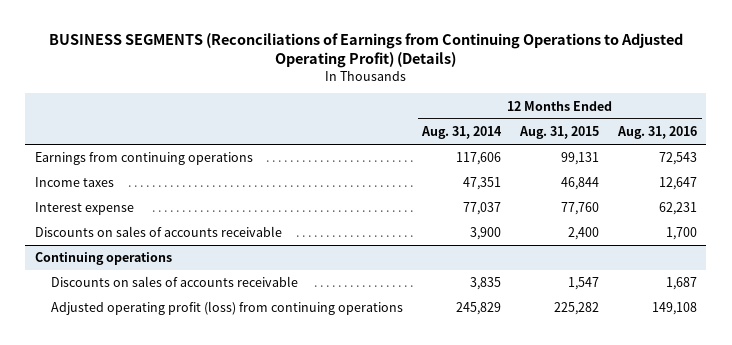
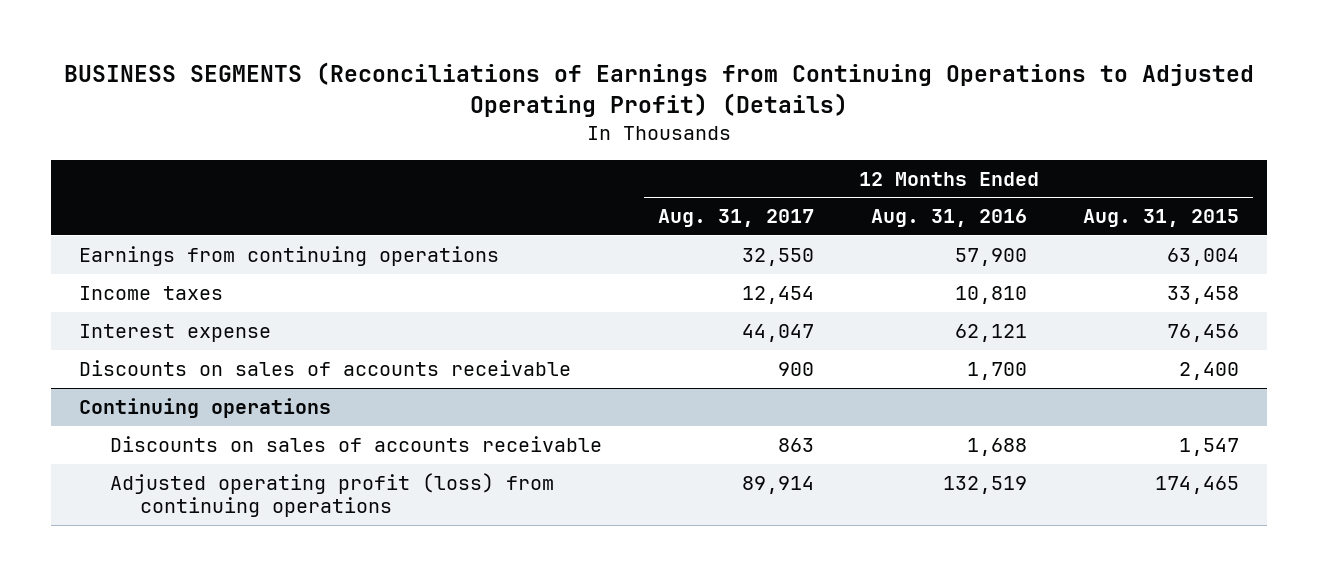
- | 12 Months Ended Aug. 31, 2014 | 12 Months Ended Aug. 31, 2015 | 12 Months Ended Aug. 31, 2016
+ | 12 Months Ended Aug. 31, 2017 | 12 Months Ended Aug. 31, 2016 | 12 Months Ended Aug. 31, 2015
- Earnings from continuing operations | 117,606 | 99,131 | 72,543
- Income taxes | 47,351 | 46,844 | 12,647
- Interest expense | 77,037 | 77,760 | 62,231
+ Earnings from continuing operations | 32,550 | 57,900 | 63,004
+ Income taxes | 12,454 | 10,810 | 33,458
+ Interest expense | 44,047 | 62,121 | 76,456
@ Continuing operations
- Discounts on sales of accounts receivable | 3,835 | 1,547 | 1,687
- Adjusted operating profit (loss) from continuing operations | 245,829 | 225,282 | 149,108
+ Discounts on sales of accounts receivable | 863 | 1,688 | 1,547
+ Adjusted operating profit (loss) from continuing operations | 89,914 | 132,519 | 174,465

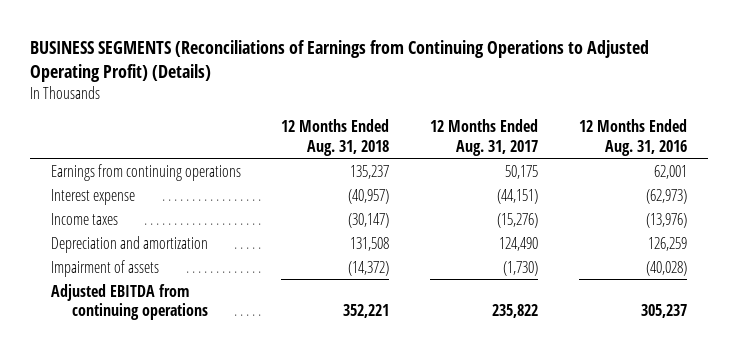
- | 12 Months Ended Aug. 31, 2017 | 12 Months Ended Aug. 31, 2016 | 12 Months Ended Aug. 31, 2015
+ | 12 Months Ended Aug. 31, 2018 | 12 Months Ended Aug. 31, 2017 | 12 Months Ended Aug. 31, 2016
- Earnings from continuing operations | 32,550 | 57,900 | 63,004
- Income taxes | 12,454 | 10,810 | 33,458
- Interest expense | 44,047 | 62,121 | 76,456
- Discounts on sales of accounts receivable | 900 | 1,700 | 2,400
- Continuing operations
- Discounts on sales of accounts receivable | 863 | 1,688 | 1,547
- Adjusted operating profit (loss) from continuing operations | 89,914 | 132,519 | 174,465
+ Earnings from continuing operations | 135,237 | 50,175 | 62,001
+ Interest expense | (40,957) | (44,151) | (62,973)
+ Income taxes | (30,147) | (15,276) | (13,976)
+ Depreciation and amortization | 131,508 | 124,490 | 126,259
+ Impairment of assets | (14,372) | (1,730) | (40,028)
+ Adjusted EBITDA from continuing operations | 352,221 | 235,822 | 305,237

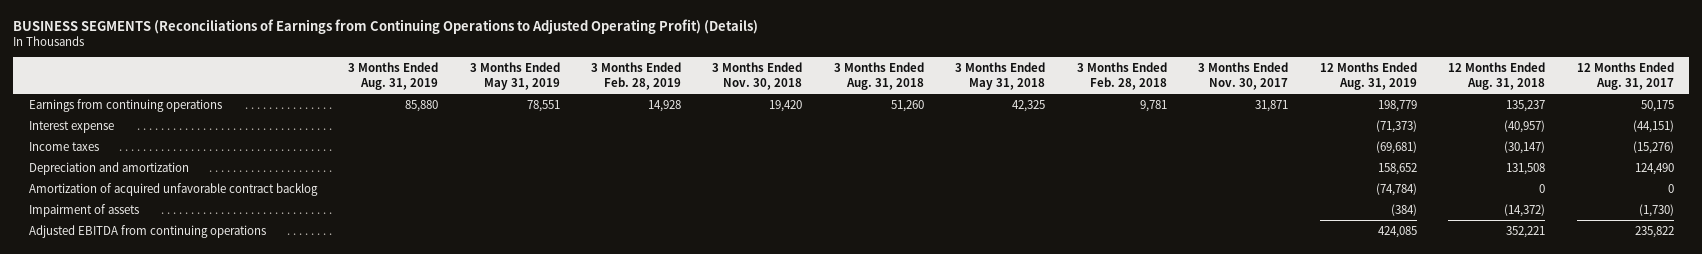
- | 12 Months Ended Aug. 31, 2018 | 12 Months Ended Aug. 31, 2017 | 12 Months Ended Aug. 31, 2016
+ | 3 Months Ended Aug. 31, 2019 | 3 Months Ended May 31, 2019 | 3 Months Ended Feb. 28, 2019 | 3 Months Ended Nov. 30, 2018 | 3 Months Ended Aug. 31, 2018 | 3 Months Ended May 31, 2018 | 3 Months Ended Feb. 28, 2018 | 3 Months Ended Nov. 30, 2017 | 12 Months Ended Aug. 31, 2019 | 12 Months Ended Aug. 31, 2018 | 12 Months Ended Aug. 31, 2017
+ Amortization of acquired unfavorable contract backlog | | | | | | | | | (74,784) | 0 | 0

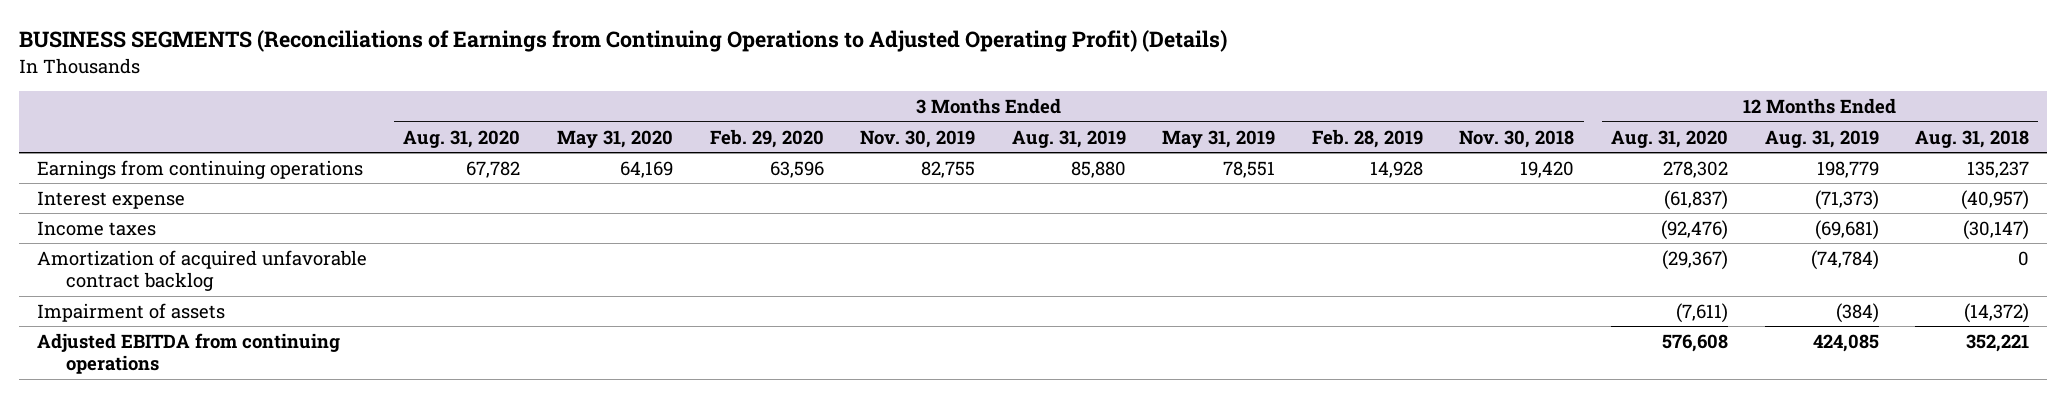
- | 3 Months Ended Aug. 31, 2019 | 3 Months Ended May 31, 2019 | 3 Months Ended Feb. 28, 2019 | 3 Months Ended Nov. 30, 2018 | 3 Months Ended Aug. 31, 2018 | 3 Months Ended May 31, 2018 | 3 Months Ended Feb. 28, 2018 | 3 Months Ended Nov. 30, 2017 | 12 Months Ended Aug. 31, 2019 | 12 Months Ended Aug. 31, 2018 | 12 Months Ended Aug. 31, 2017
+ | 3 Months Ended Aug. 31, 2020 | 3 Months Ended May 31, 2020 | 3 Months Ended Feb. 29, 2020 | 3 Months Ended Nov. 30, 2019 | 3 Months Ended Aug. 31, 2019 | 3 Months Ended May 31, 2019 | 3 Months Ended Feb. 28, 2019 | 3 Months Ended Nov. 30, 2018 | 12 Months Ended Aug. 31, 2020 | 12 Months Ended Aug. 31, 2019 | 12 Months Ended Aug. 31, 2018
- Depreciation and amortization | | | | | | | | | 158,652 | 131,508 | 124,490

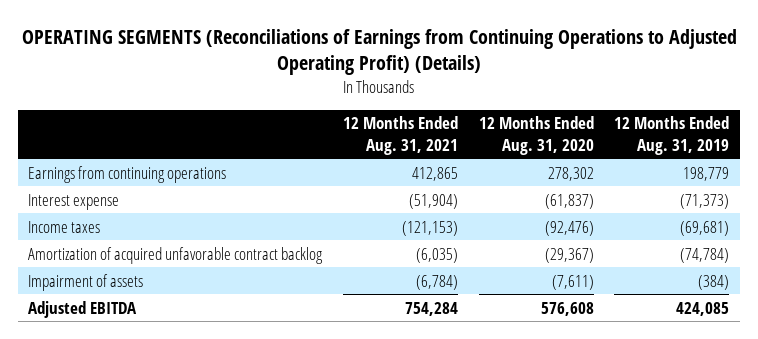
- BUSINESS SEGMENTS (Reconciliations of Earnings from Continuing Operations to Adjusted Operating Profit) (Details)
+ OPERATING SEGMENTS (Reconciliations of Earnings from Continuing Operations to Adjusted Operating Profit) (Details)
- | 3 Months Ended Aug. 31, 2020 | 3 Months Ended May 31, 2020 | 3 Months Ended Feb. 29, 2020 | 3 Months Ended Nov. 30, 2019 | 3 Months Ended Aug. 31, 2019 | 3 Months Ended May 31, 2019 | 3 Months Ended Feb. 28, 2019 | 3 Months Ended Nov. 30, 2018 | 12 Months Ended Aug. 31, 2020 | 12 Months Ended Aug. 31, 2019 | 12 Months Ended Aug. 31, 2018
+ | 12 Months Ended Aug. 31, 2021 | 12 Months Ended Aug. 31, 2020 | 12 Months Ended Aug. 31, 2019
- Adjusted EBITDA from continuing operations | | | | | | | | | 576,608 | 424,085 | 352,221
+ Adjusted EBITDA | 754,284 | 576,608 | 424,085

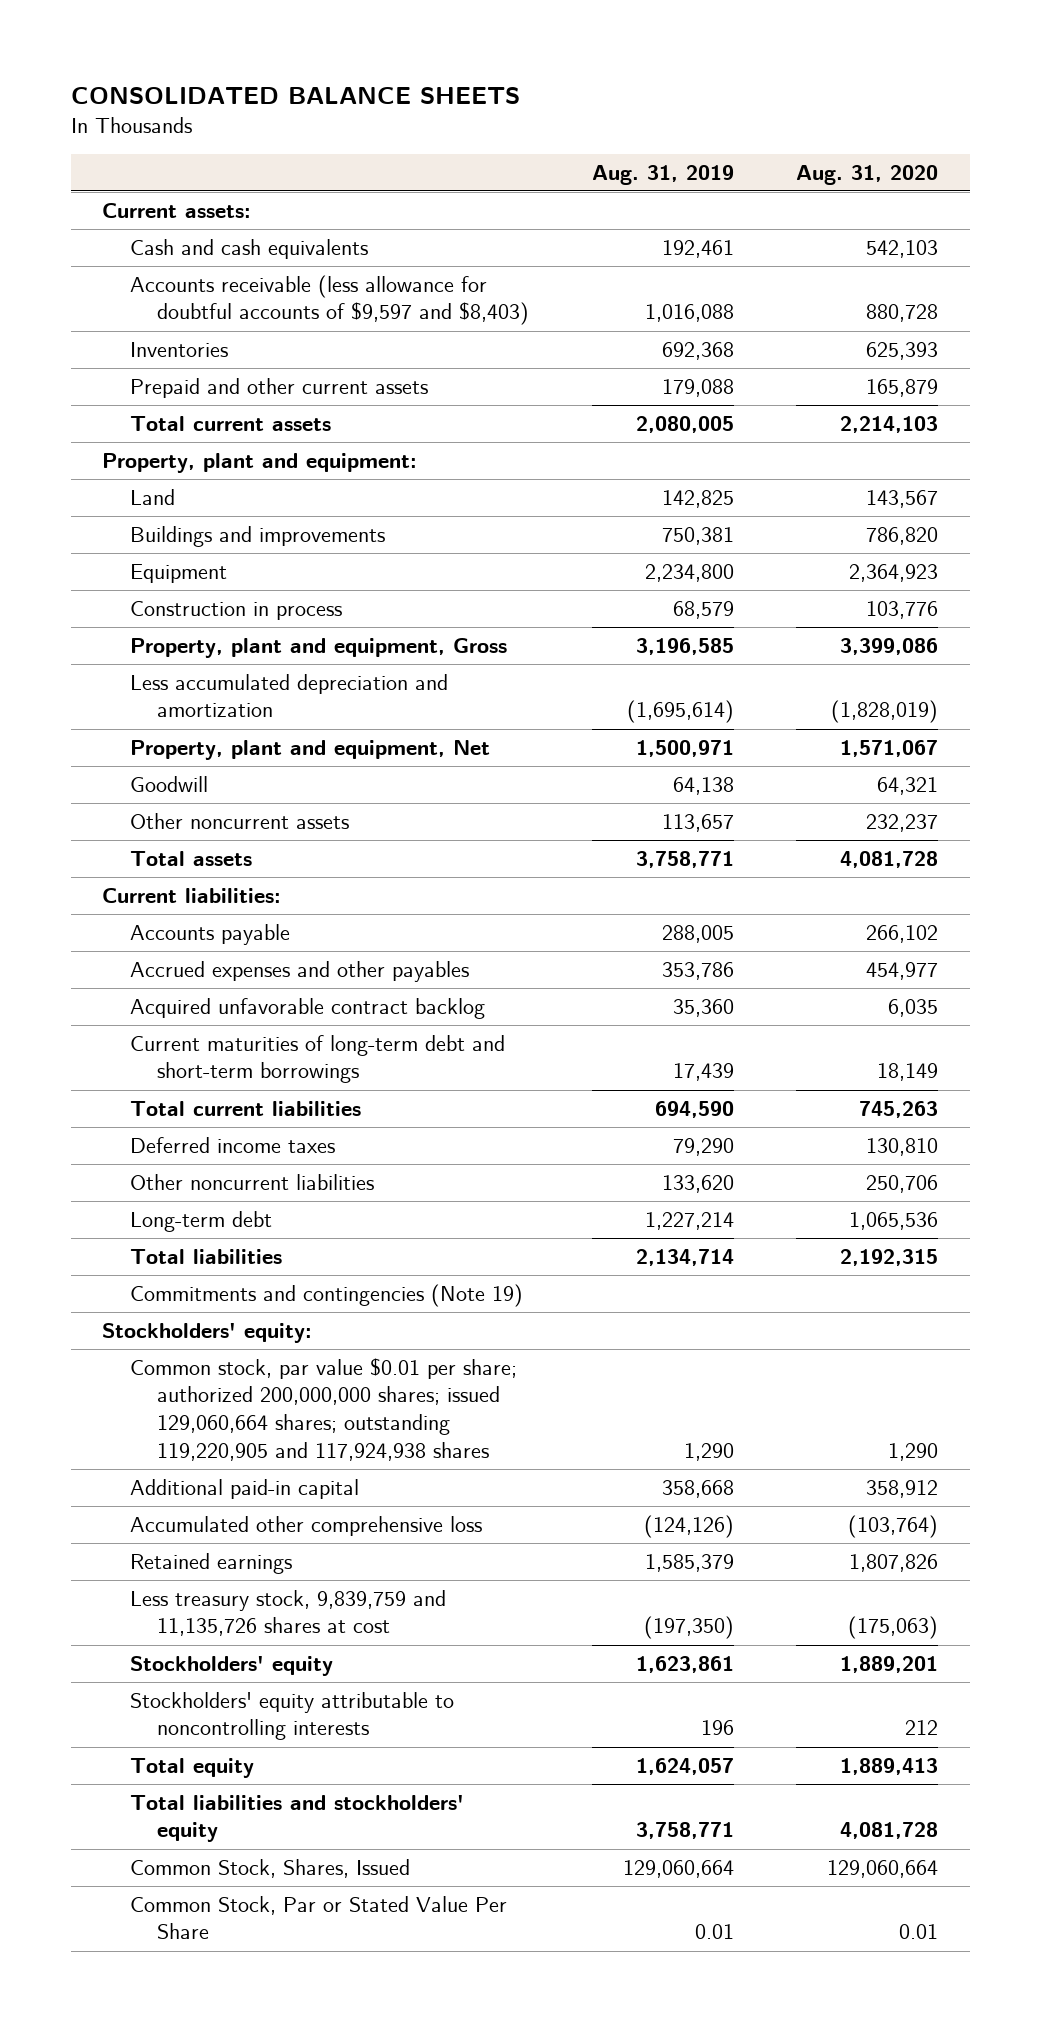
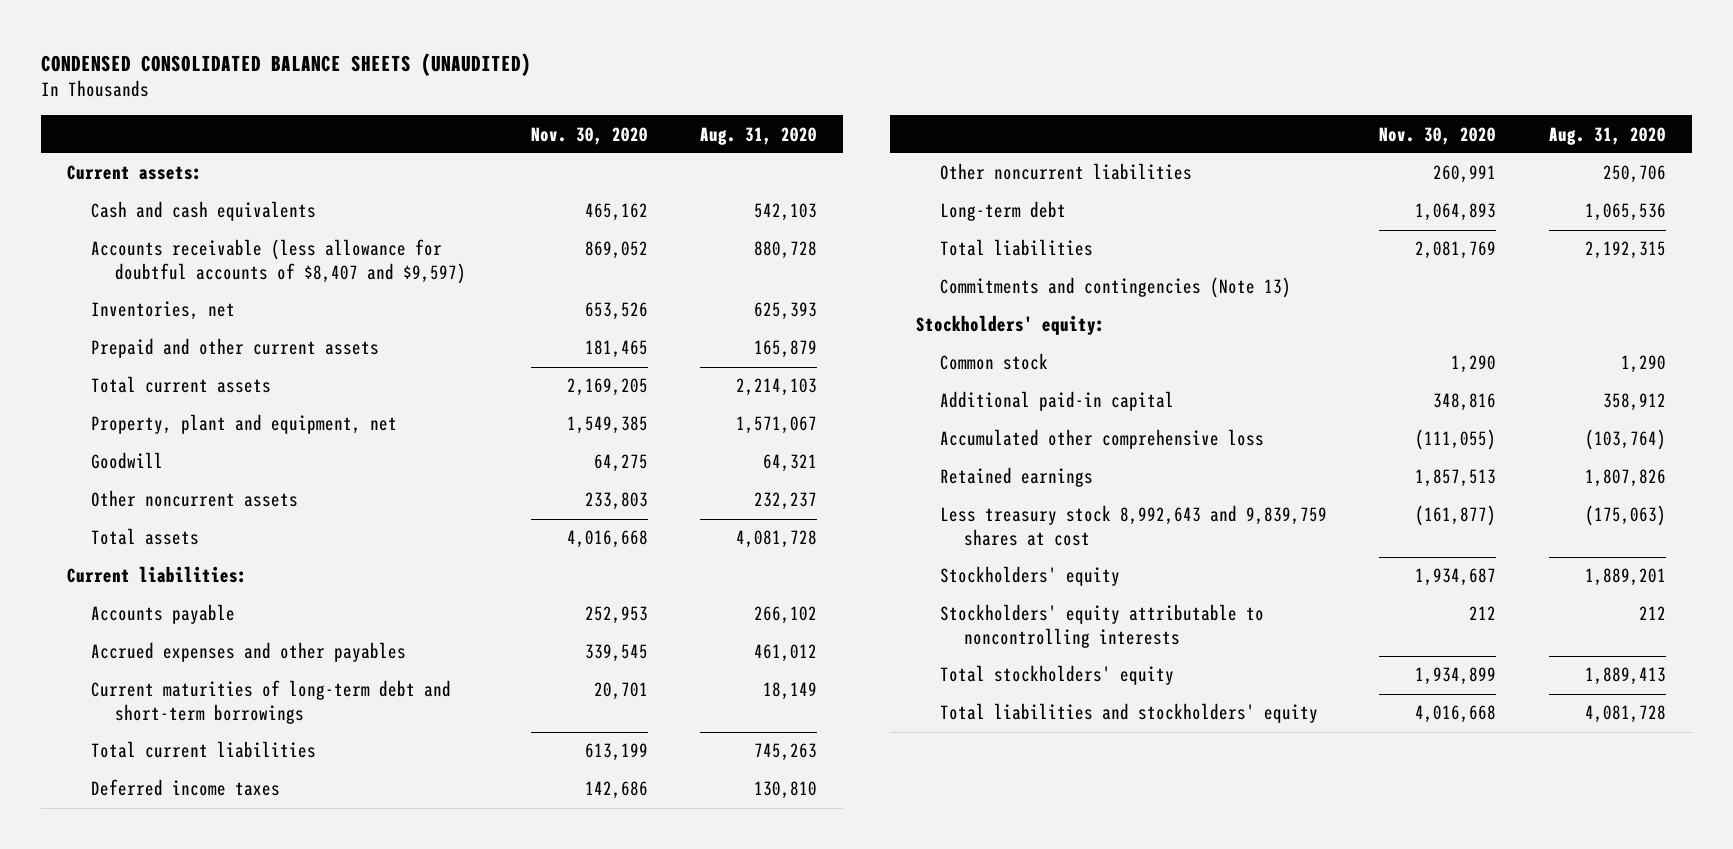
- CONSOLIDATED BALANCE SHEETS
+ CONDENSED CONSOLIDATED BALANCE SHEETS (UNAUDITED)
- | Aug. 31, 2019 | Aug. 31, 2020
+ | Nov. 30, 2020 | Aug. 31, 2020
- Accounts receivable (less allowance for doubtful accounts of $9,597 and $8,403) | 1,016,088 | 880,728
- Inventories | 692,368 | 625,393
+ Accounts receivable (less allowance for doubtful accounts of $8,407 and $9,597) | 869,052 | 880,728
+ Inventories, net | 653,526 | 625,393
- Property, plant and equipment:
- Land | 142,825 | 143,567
- Buildings and improvements | 750,381 | 786,820
- Equipment | 2,234,800 | 2,364,923
- Construction in process | 68,579 | 103,776
- Property, plant and equipment, Gross | 3,196,585 | 3,399,086
- Less accumulated depreciation and amortization | (1,695,614) | (1,828,019)
- Property, plant and equipment, Net | 1,500,971 | 1,571,067
+ Property, plant and equipment, net | 1,549,385 | 1,571,067
- Accrued expenses and other payables | 353,786 | 454,977
- Acquired unfavorable contract backlog | 35,360 | 6,035
+ Accrued expenses and other payables | 339,545 | 461,012
- Commitments and contingencies (Note 19)
+ Commitments and contingencies (Note 13)
- Common stock, par value $0.01 per share; authorized 200,000,000 shares; issued 129,060,664 shares; outstanding 119,220,905 and 117,924,938 shares | 1,290 | 1,290
+ Common stock | 1,290 | 1,290
- Less treasury stock, 9,839,759 and 11,135,726 shares at cost | (197,350) | (175,063)
+ Less treasury stock 8,992,643 and 9,839,759 shares at cost | (161,877) | (175,063)
- Total equity | 1,624,057 | 1,889,413
+ Total stockholders' equity | 1,934,899 | 1,889,413
- Common Stock, Shares, Issued | 129,060,664 | 129,060,664
- Common Stock, Par or Stated Value Per Share | 0.01 | 0.01

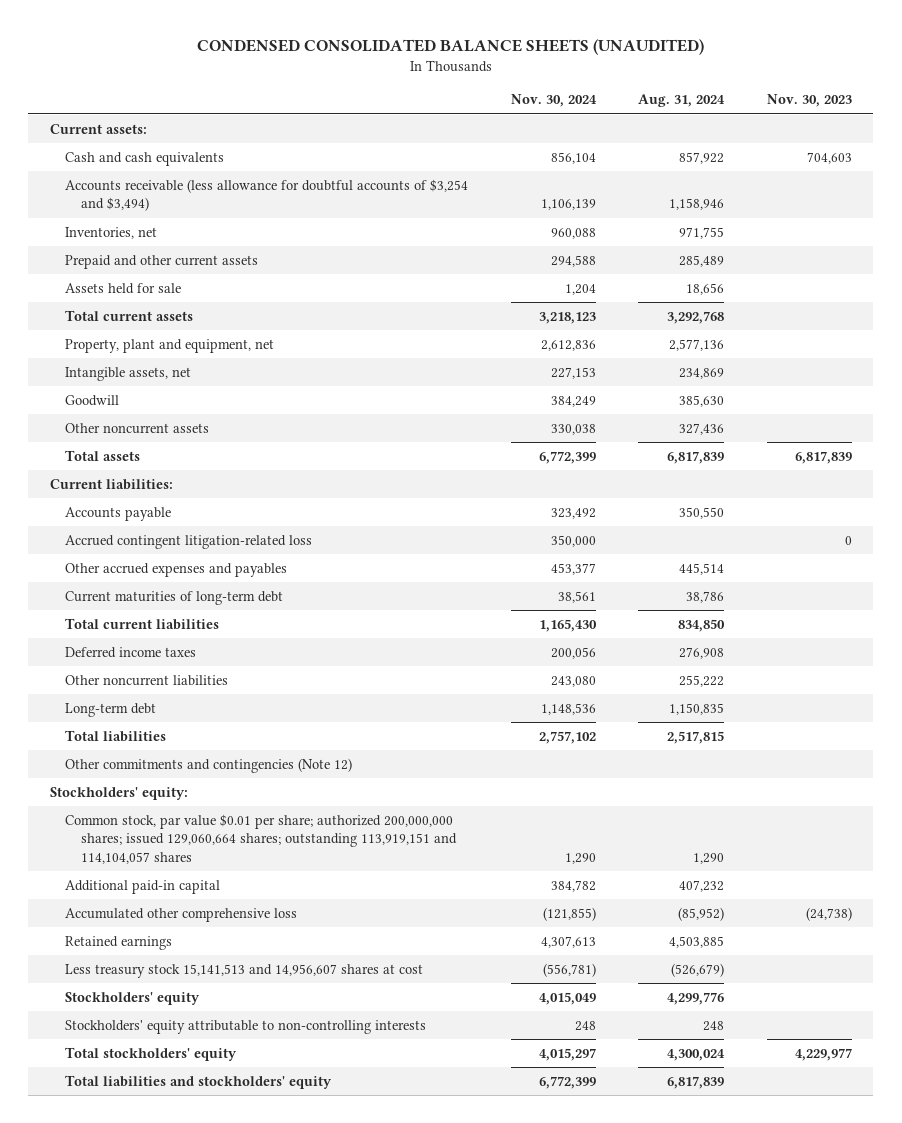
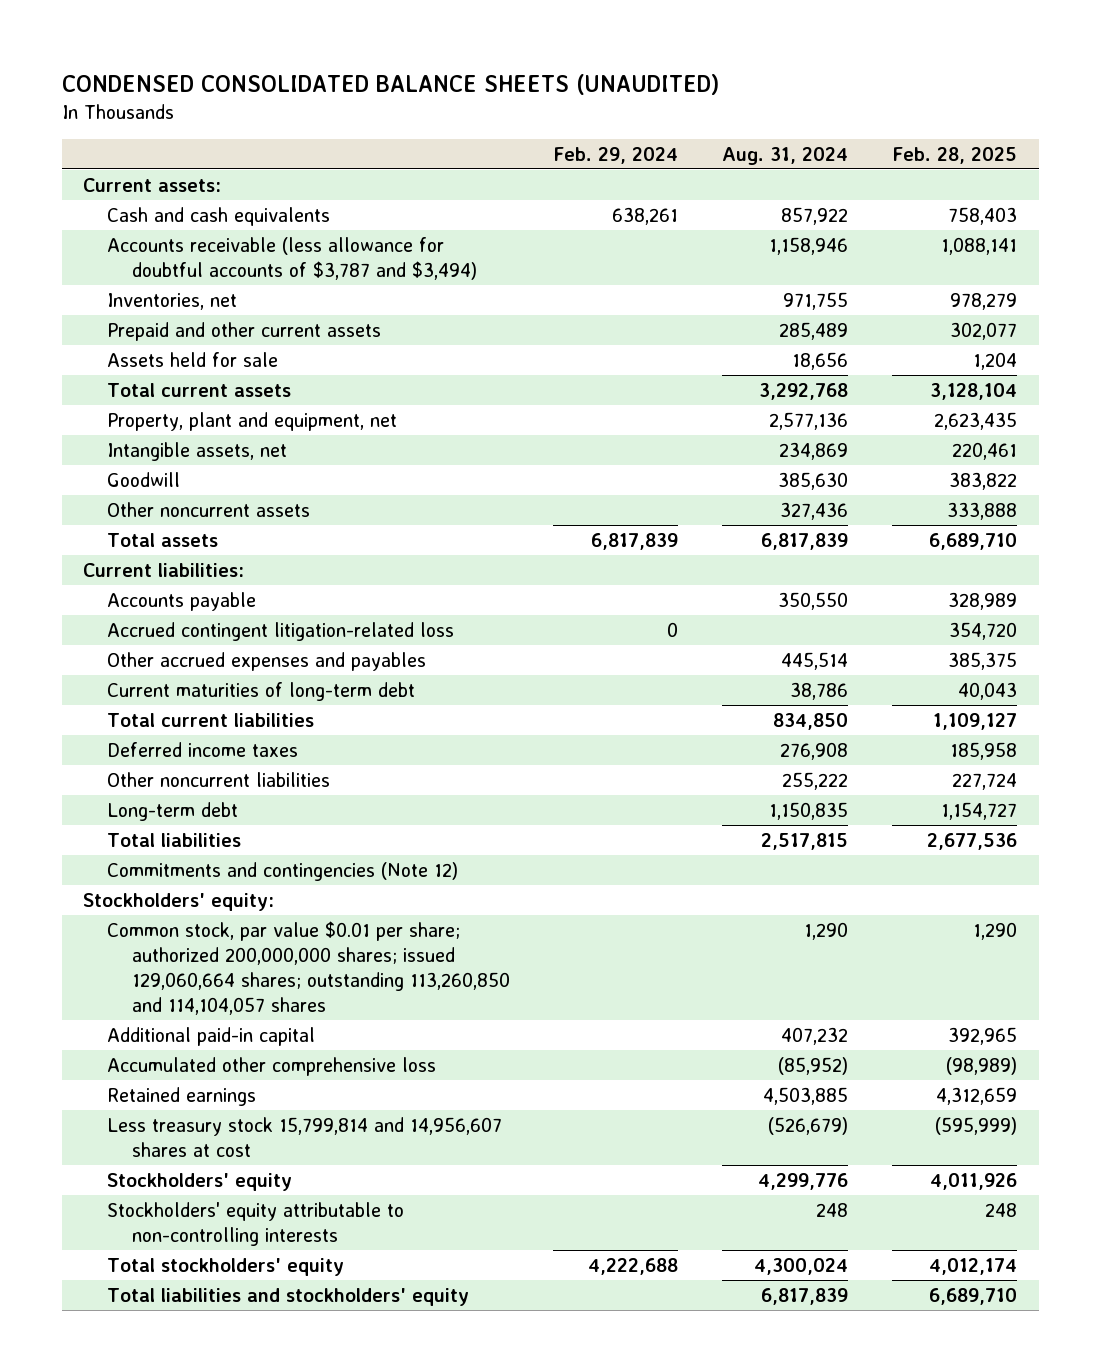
- | Nov. 30, 2024 | Aug. 31, 2024 | Nov. 30, 2023
+ | Feb. 29, 2024 | Aug. 31, 2024 | Feb. 28, 2025
- Accounts receivable (less allowance for doubtful accounts of $3,254 and $3,494) | 1,106,139 | 1,158,946 |
+ Accounts receivable (less allowance for doubtful accounts of $3,787 and $3,494) | | 1,158,946 | 1,088,141
- Other commitments and contingencies (Note 12)
+ Commitments and contingencies (Note 12)
- Common stock, par value $0.01 per share; authorized 200,000,000 shares; issued 129,060,664 shares; outstanding 113,919,151 and 114,104,057 shares | 1,290 | 1,290 |
+ Common stock, par value $0.01 per share; authorized 200,000,000 shares; issued 129,060,664 shares; outstanding 113,260,850 and 114,104,057 shares | | 1,290 | 1,290
- Less treasury stock 15,141,513 and 14,956,607 shares at cost | (556,781) | (526,679) |
+ Less treasury stock 15,799,814 and 14,956,607 shares at cost | | (526,679) | (595,999)

